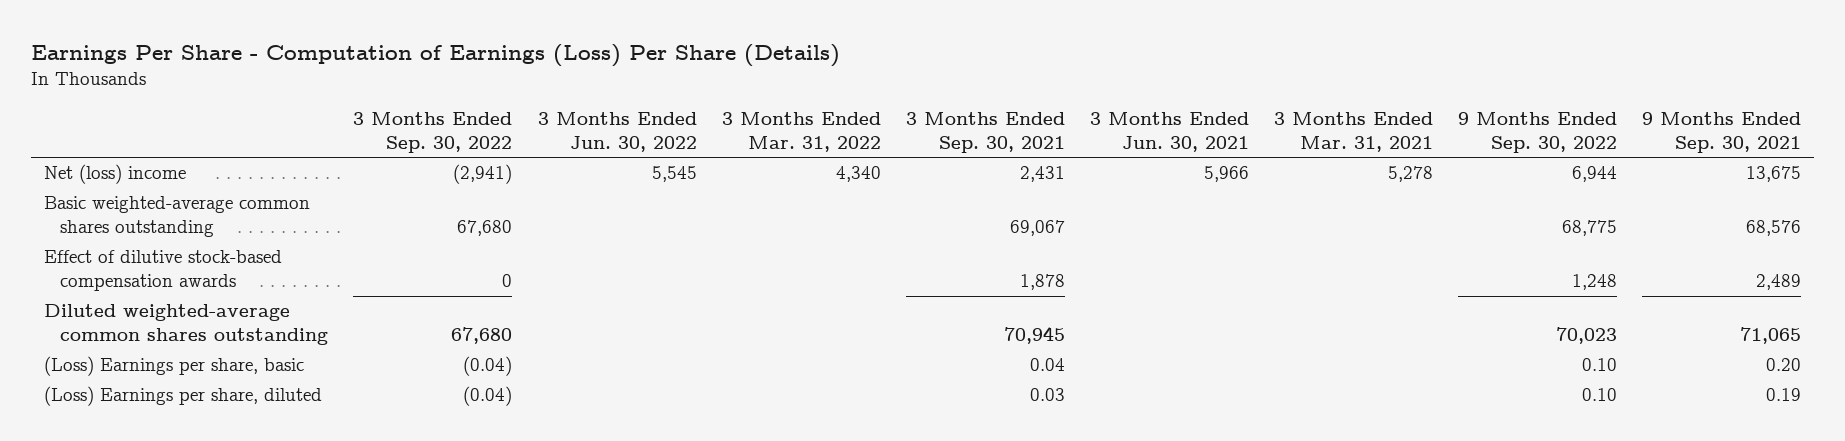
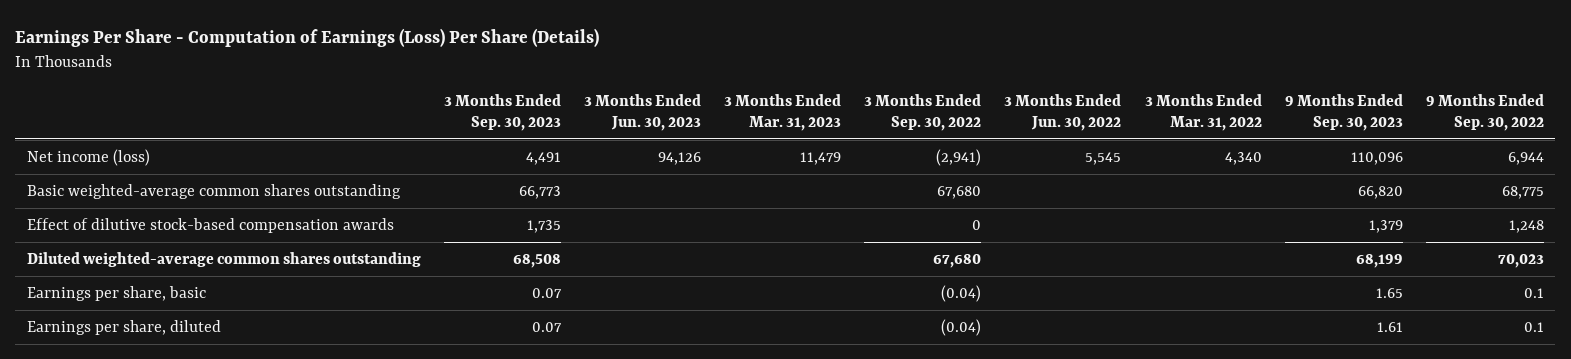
- | 3 Months Ended Sep. 30, 2022 | 3 Months Ended Jun. 30, 2022 | 3 Months Ended Mar. 31, 2022 | 3 Months Ended Sep. 30, 2021 | 3 Months Ended Jun. 30, 2021 | 3 Months Ended Mar. 31, 2021 | 9 Months Ended Sep. 30, 2022 | 9 Months Ended Sep. 30, 2021
+ | 3 Months Ended Sep. 30, 2023 | 3 Months Ended Jun. 30, 2023 | 3 Months Ended Mar. 31, 2023 | 3 Months Ended Sep. 30, 2022 | 3 Months Ended Jun. 30, 2022 | 3 Months Ended Mar. 31, 2022 | 9 Months Ended Sep. 30, 2023 | 9 Months Ended Sep. 30, 2022
- Net (loss) income | (2,941) | 5,545 | 4,340 | 2,431 | 5,966 | 5,278 | 6,944 | 13,675
+ Net income (loss) | 4,491 | 94,126 | 11,479 | (2,941) | 5,545 | 4,340 | 110,096 | 6,944
- (Loss) Earnings per share, basic | (0.04) | | | 0.04 | | | 0.10 | 0.20
- (Loss) Earnings per share, diluted | (0.04) | | | 0.03 | | | 0.10 | 0.19
+ Earnings per share, basic | 0.07 | | | (0.04) | | | 1.65 | 0.1
+ Earnings per share, diluted | 0.07 | | | (0.04) | | | 1.61 | 0.1

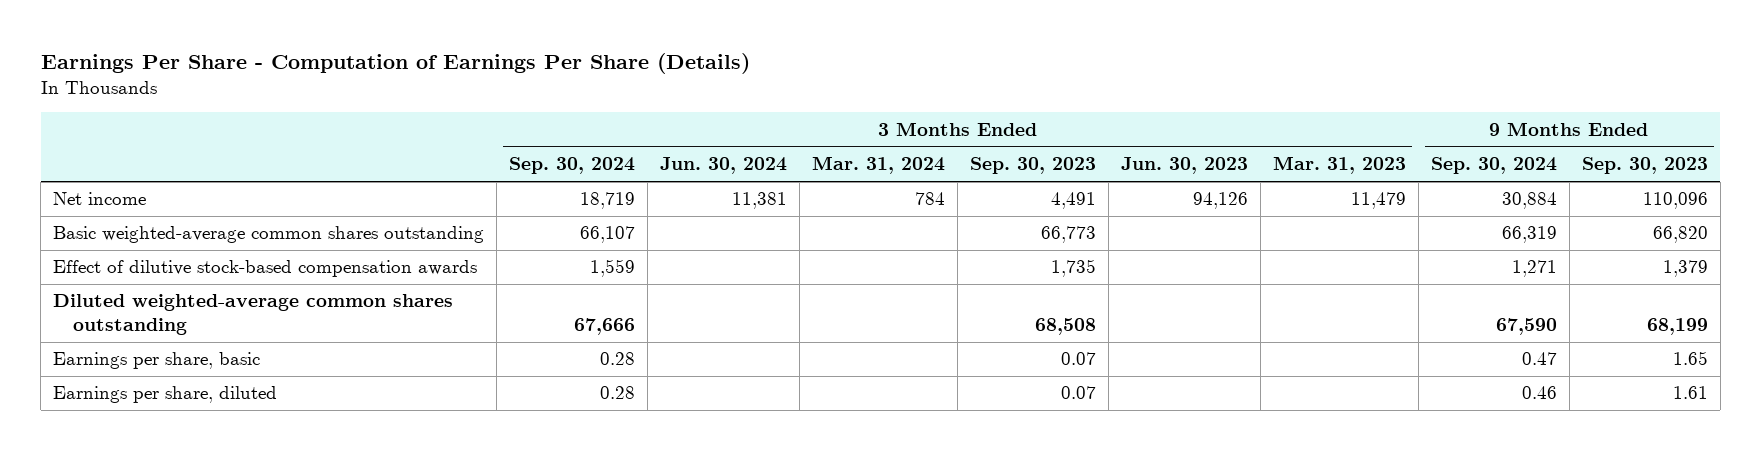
- Earnings Per Share - Computation of Earnings (Loss) Per Share (Details)
+ Earnings Per Share - Computation of Earnings Per Share (Details)
- | 3 Months Ended Sep. 30, 2023 | 3 Months Ended Jun. 30, 2023 | 3 Months Ended Mar. 31, 2023 | 3 Months Ended Sep. 30, 2022 | 3 Months Ended Jun. 30, 2022 | 3 Months Ended Mar. 31, 2022 | 9 Months Ended Sep. 30, 2023 | 9 Months Ended Sep. 30, 2022
+ | 3 Months Ended Sep. 30, 2024 | 3 Months Ended Jun. 30, 2024 | 3 Months Ended Mar. 31, 2024 | 3 Months Ended Sep. 30, 2023 | 3 Months Ended Jun. 30, 2023 | 3 Months Ended Mar. 31, 2023 | 9 Months Ended Sep. 30, 2024 | 9 Months Ended Sep. 30, 2023
- Net income (loss) | 4,491 | 94,126 | 11,479 | (2,941) | 5,545 | 4,340 | 110,096 | 6,944
+ Net income | 18,719 | 11,381 | 784 | 4,491 | 94,126 | 11,479 | 30,884 | 110,096

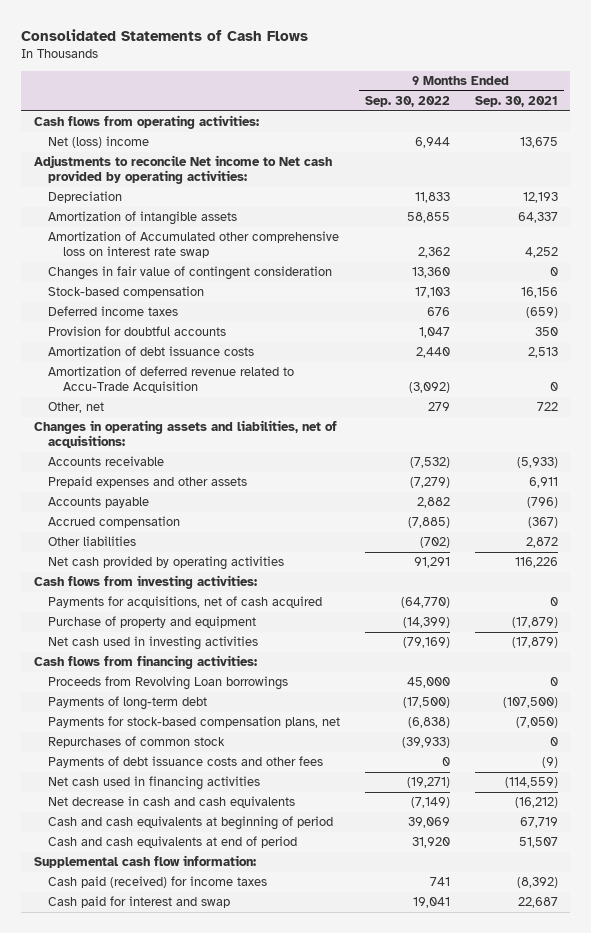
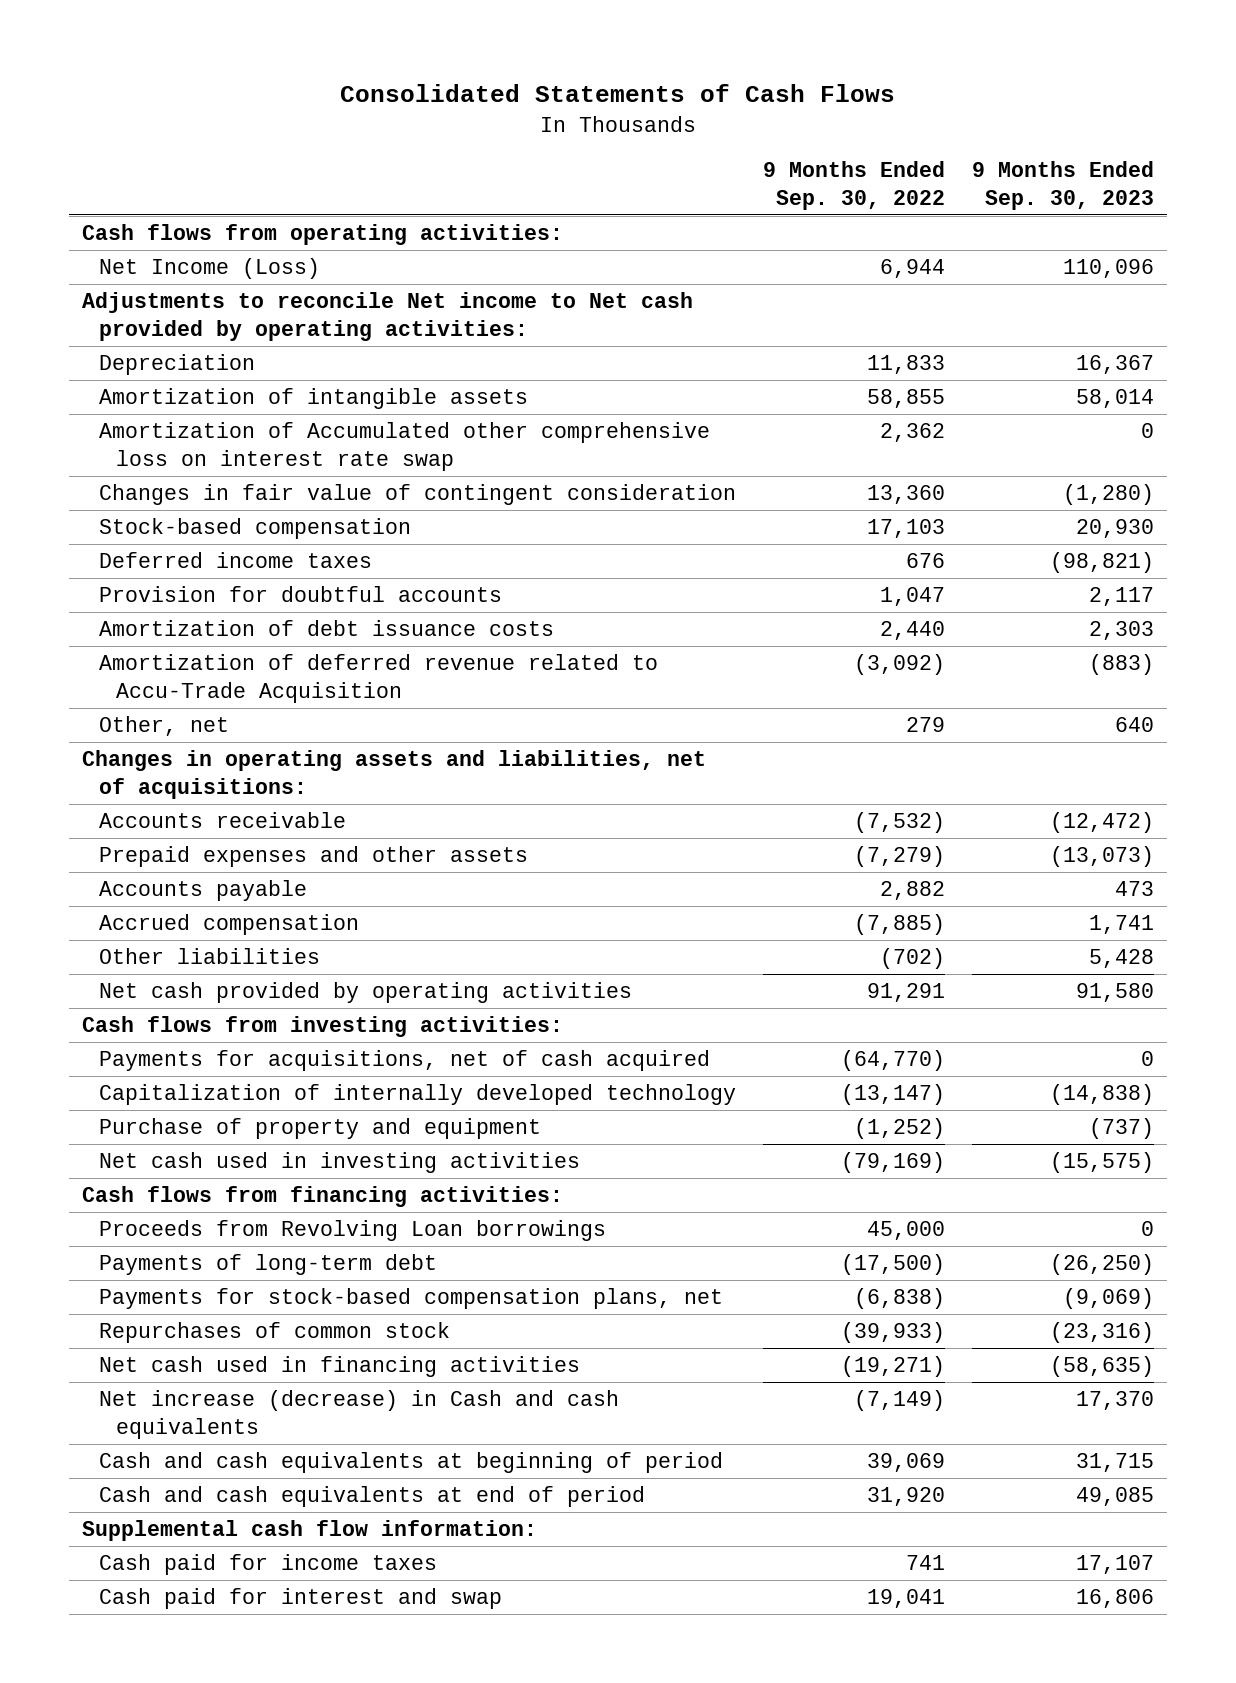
- | 9 Months Ended Sep. 30, 2022 | 9 Months Ended Sep. 30, 2021
+ | 9 Months Ended Sep. 30, 2022 | 9 Months Ended Sep. 30, 2023
- Net (loss) income | 6,944 | 13,675
+ Net Income (Loss) | 6,944 | 110,096
- Purchase of property and equipment | (14,399) | (17,879)
+ Capitalization of internally developed technology | (13,147) | (14,838)
+ Purchase of property and equipment | (1,252) | (737)
- Payments of debt issuance costs and other fees | 0 | (9)
- Net decrease in cash and cash equivalents | (7,149) | (16,212)
+ Net increase (decrease) in Cash and cash equivalents | (7,149) | 17,370
- Cash paid (received) for income taxes | 741 | (8,392)
+ Cash paid for income taxes | 741 | 17,107

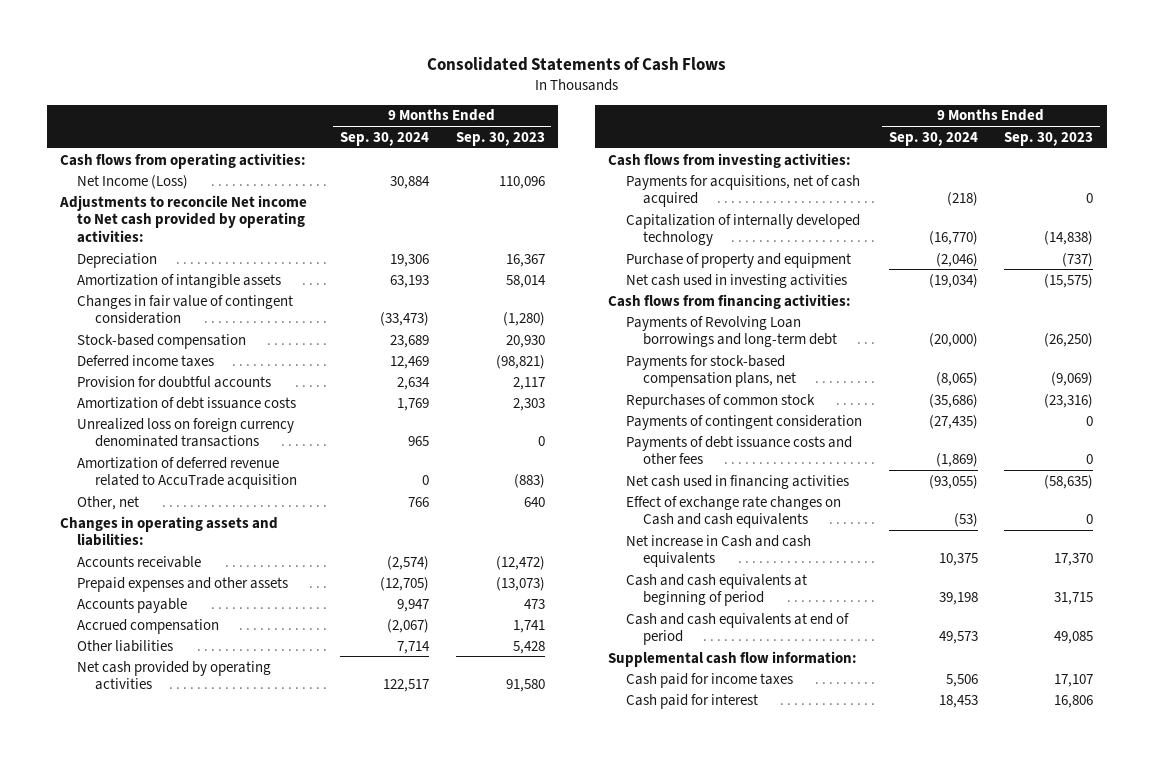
- | 9 Months Ended Sep. 30, 2022 | 9 Months Ended Sep. 30, 2023
+ | 9 Months Ended Sep. 30, 2024 | 9 Months Ended Sep. 30, 2023
- Amortization of Accumulated other comprehensive loss on interest rate swap | 2,362 | 0
- Amortization of deferred revenue related to Accu-Trade Acquisition | (3,092) | (883)
+ Unrealized loss on foreign currency denominated transactions | 965 | 0
+ Amortization of deferred revenue related to AccuTrade acquisition | 0 | (883)
- Changes in operating assets and liabilities, net of acquisitions:
+ Changes in operating assets and liabilities:
- Proceeds from Revolving Loan borrowings | 45,000 | 0
- Payments of long-term debt | (17,500) | (26,250)
+ Payments of Revolving Loan borrowings and long-term debt | (20,000) | (26,250)
+ Payments of contingent consideration | (27,435) | 0
+ Payments of debt issuance costs and other fees | (1,869) | 0
- Net increase (decrease) in Cash and cash equivalents | (7,149) | 17,370
+ Effect of exchange rate changes on Cash and cash equivalents | (53) | 0
+ Net increase in Cash and cash equivalents | 10,375 | 17,370
- Cash paid for interest and swap | 19,041 | 16,806
+ Cash paid for interest | 18,453 | 16,806

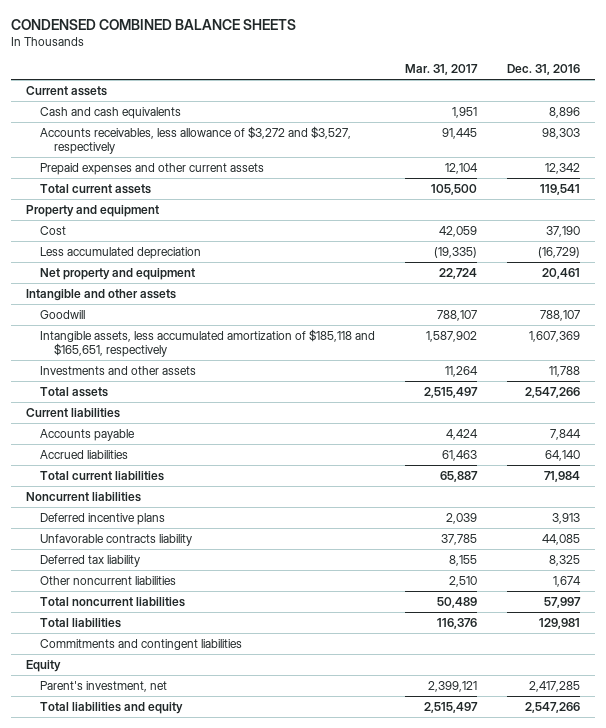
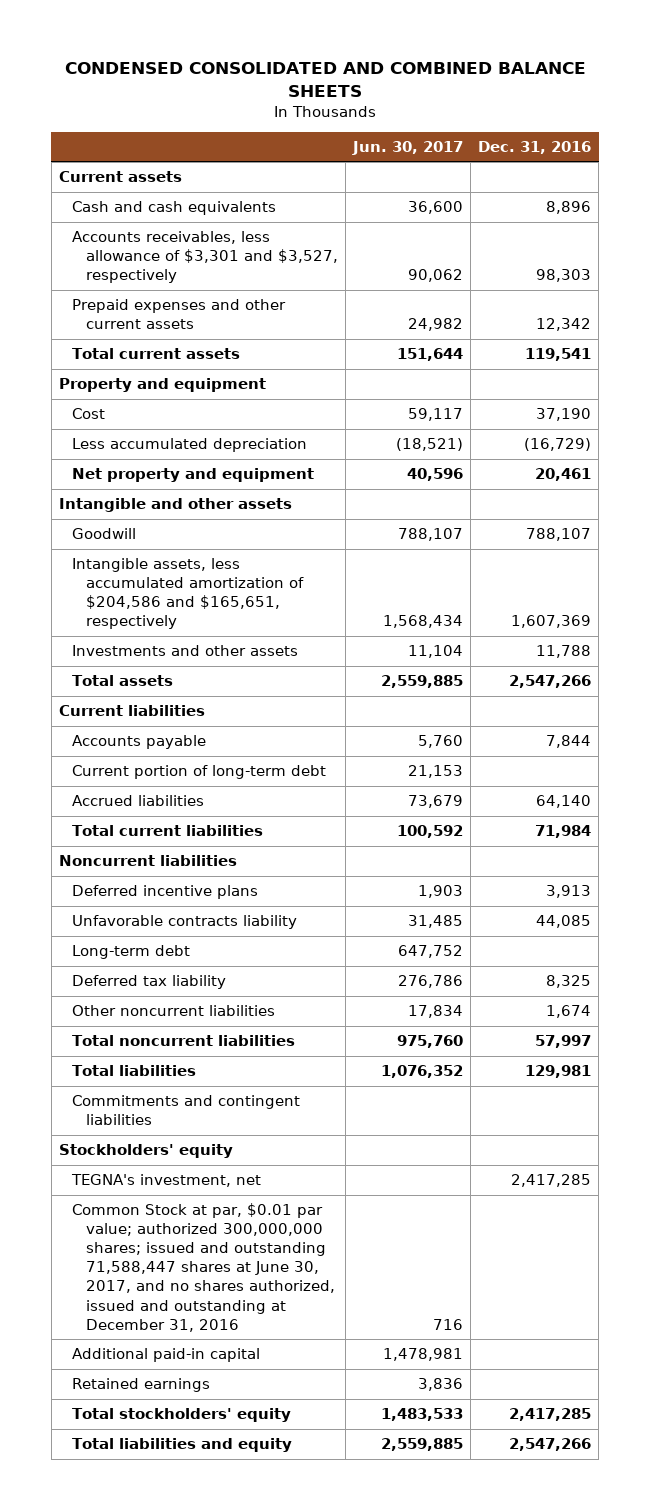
- CONDENSED COMBINED BALANCE SHEETS
+ CONDENSED CONSOLIDATED AND COMBINED BALANCE SHEETS
- | Mar. 31, 2017 | Dec. 31, 2016
+ | Jun. 30, 2017 | Dec. 31, 2016
- Accounts receivables, less allowance of $3,272 and $3,527, respectively | 91,445 | 98,303
+ Accounts receivables, less allowance of $3,301 and $3,527, respectively | 90,062 | 98,303
- Intangible assets, less accumulated amortization of $185,118 and $165,651, respectively | 1,587,902 | 1,607,369
+ Intangible assets, less accumulated amortization of $204,586 and $165,651, respectively | 1,568,434 | 1,607,369
+ Current portion of long-term debt | 21,153 |
+ Long-term debt | 647,752 |
- Equity
- Parent's investment, net | 2,399,121 | 2,417,285
+ Stockholders' equity
+ TEGNA's investment, net | | 2,417,285
+ Common Stock at par, $0.01 par value; authorized 300,000,000 shares; issued and outstanding 71,588,447 shares at June 30, 2017, and no shares authorized, issued and outstanding at December 31, 2016 | 716 |
+ Additional paid-in capital | 1,478,981 |
+ Retained earnings | 3,836 |
+ Total stockholders' equity | 1,483,533 | 2,417,285

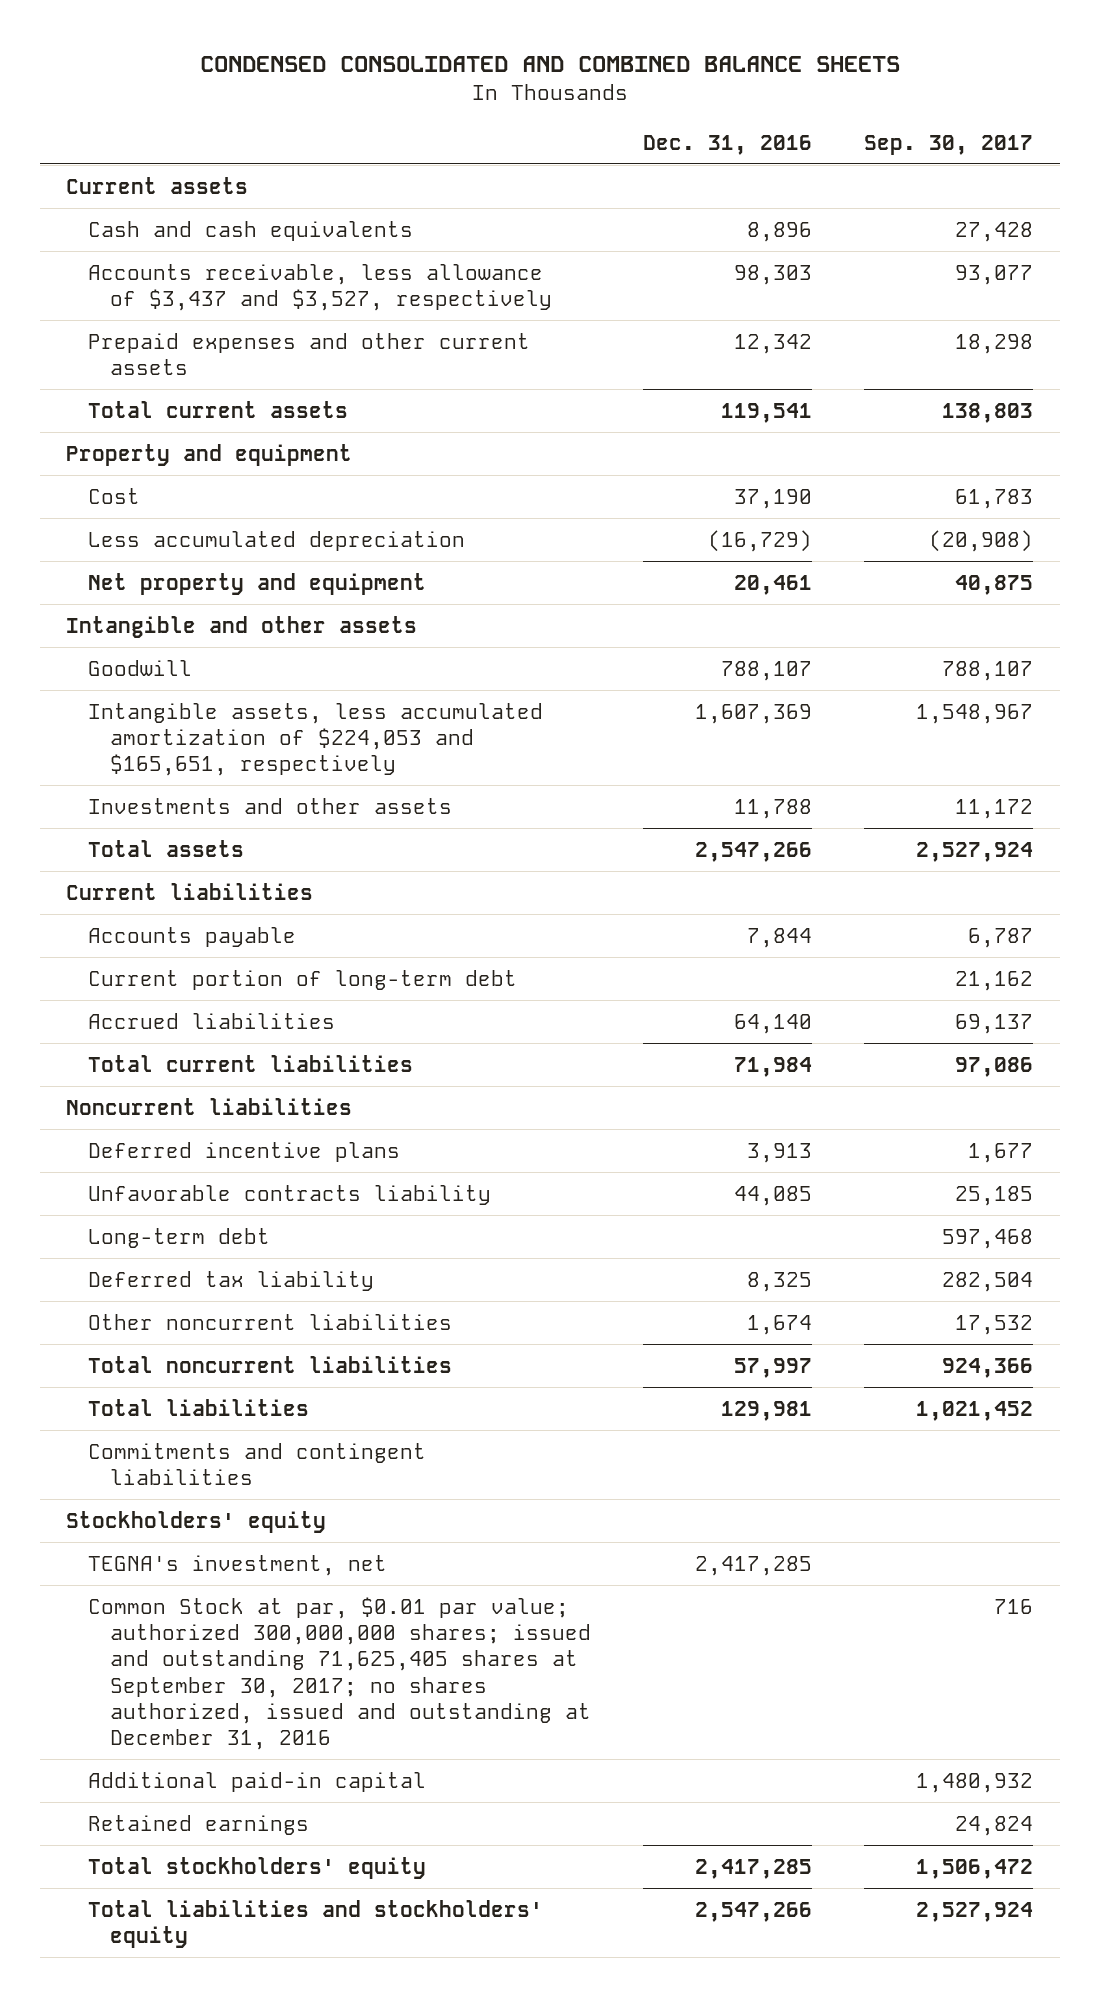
- | Jun. 30, 2017 | Dec. 31, 2016
+ | Dec. 31, 2016 | Sep. 30, 2017
- Accounts receivables, less allowance of $3,301 and $3,527, respectively | 90,062 | 98,303
+ Accounts receivable, less allowance of $3,437 and $3,527, respectively | 98,303 | 93,077
- Intangible assets, less accumulated amortization of $204,586 and $165,651, respectively | 1,568,434 | 1,607,369
+ Intangible assets, less accumulated amortization of $224,053 and $165,651, respectively | 1,607,369 | 1,548,967
- Common Stock at par, $0.01 par value; authorized 300,000,000 shares; issued and outstanding 71,588,447 shares at June 30, 2017, and no shares authorized, issued and outstanding at December 31, 2016 | 716 |
+ Common Stock at par, $0.01 par value; authorized 300,000,000 shares; issued and outstanding 71,625,405 shares at September 30, 2017; no shares authorized, issued and outstanding at December 31, 2016 | | 716
- Total liabilities and equity | 2,559,885 | 2,547,266
+ Total liabilities and stockholders' equity | 2,547,266 | 2,527,924

